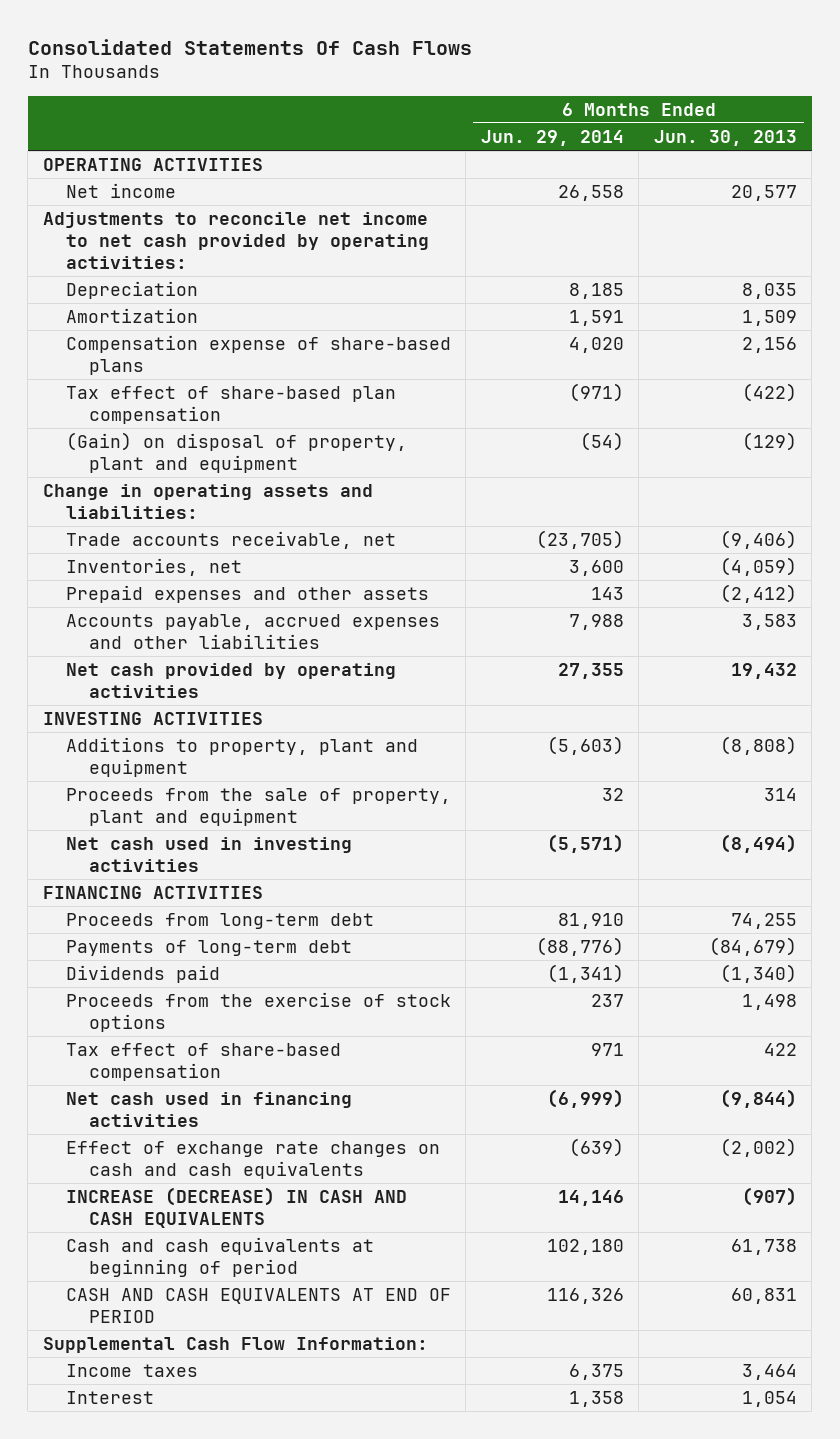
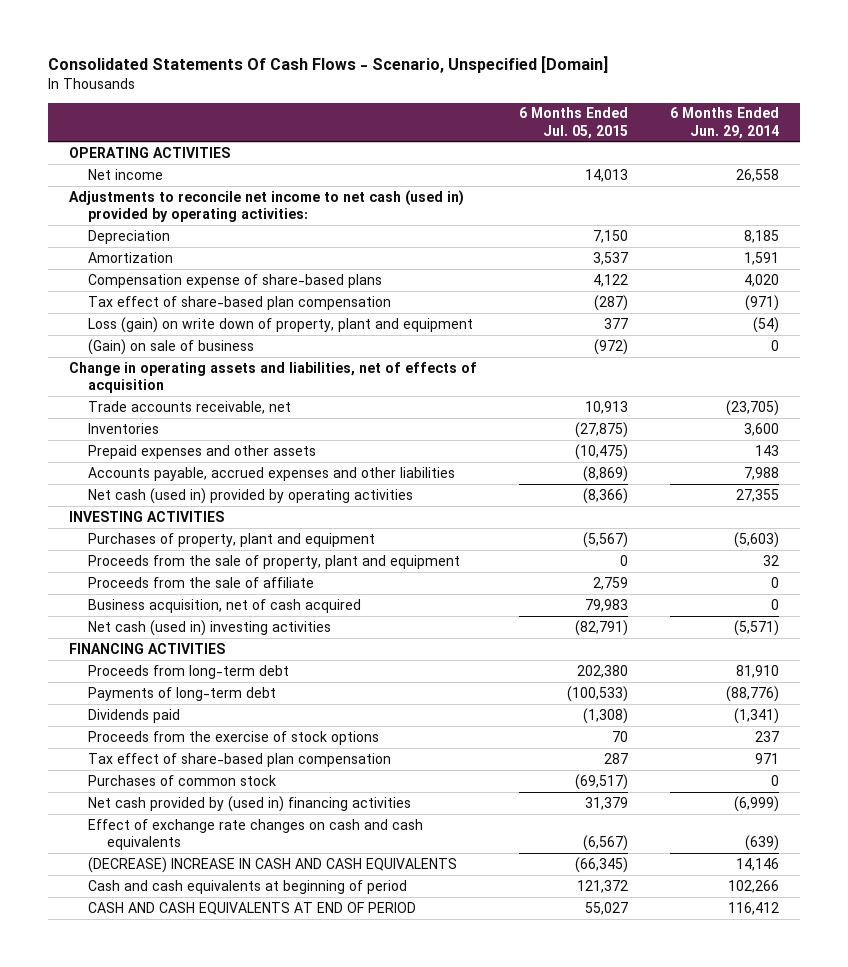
- Consolidated Statements Of Cash Flows
+ Consolidated Statements Of Cash Flows - Scenario, Unspecified [Domain]
- | 6 Months Ended Jun. 29, 2014 | 6 Months Ended Jun. 30, 2013
+ | 6 Months Ended Jul. 05, 2015 | 6 Months Ended Jun. 29, 2014
- Adjustments to reconcile net income to net cash provided by operating activities:
+ Adjustments to reconcile net income to net cash (used in) provided by operating activities:
- (Gain) on disposal of property, plant and equipment | (54) | (129)
- Change in operating assets and liabilities:
+ Loss (gain) on write down of property, plant and equipment | 377 | (54)
+ (Gain) on sale of business | (972) | 0
+ Change in operating assets and liabilities, net of effects of acquisition
- Inventories, net | 3,600 | (4,059)
+ Inventories | (27,875) | 3,600
- Net cash provided by operating activities | 27,355 | 19,432
+ Net cash (used in) provided by operating activities | (8,366) | 27,355
- Additions to property, plant and equipment | (5,603) | (8,808)
+ Purchases of property, plant and equipment | (5,567) | (5,603)
- Net cash used in investing activities | (5,571) | (8,494)
+ Proceeds from the sale of affiliate | 2,759 | 0
+ Business acquisition, net of cash acquired | 79,983 | 0
+ Net cash (used in) investing activities | (82,791) | (5,571)
- Tax effect of share-based compensation | 971 | 422
- Net cash used in financing activities | (6,999) | (9,844)
+ Tax effect of share-based plan compensation | 287 | 971
+ Purchases of common stock | (69,517) | 0
+ Net cash provided by (used in) financing activities | 31,379 | (6,999)
- INCREASE (DECREASE) IN CASH AND CASH EQUIVALENTS | 14,146 | (907)
- Cash and cash equivalents at beginning of period | 102,180 | 61,738
- CASH AND CASH EQUIVALENTS AT END OF PERIOD | 116,326 | 60,831
- Supplemental Cash Flow Information:
- Income taxes | 6,375 | 3,464
- Interest | 1,358 | 1,054
+ (DECREASE) INCREASE IN CASH AND CASH EQUIVALENTS | (66,345) | 14,146
+ Cash and cash equivalents at beginning of period | 121,372 | 102,266
+ CASH AND CASH EQUIVALENTS AT END OF PERIOD | 55,027 | 116,412

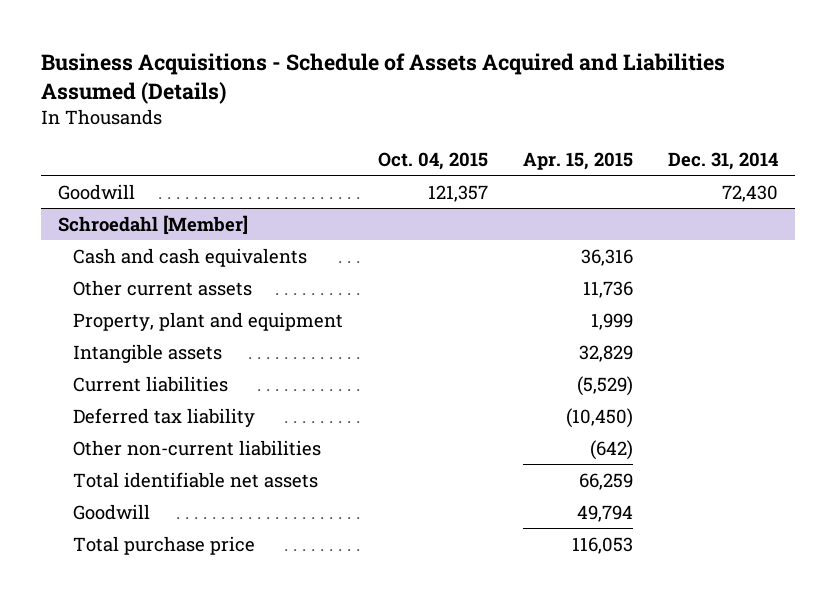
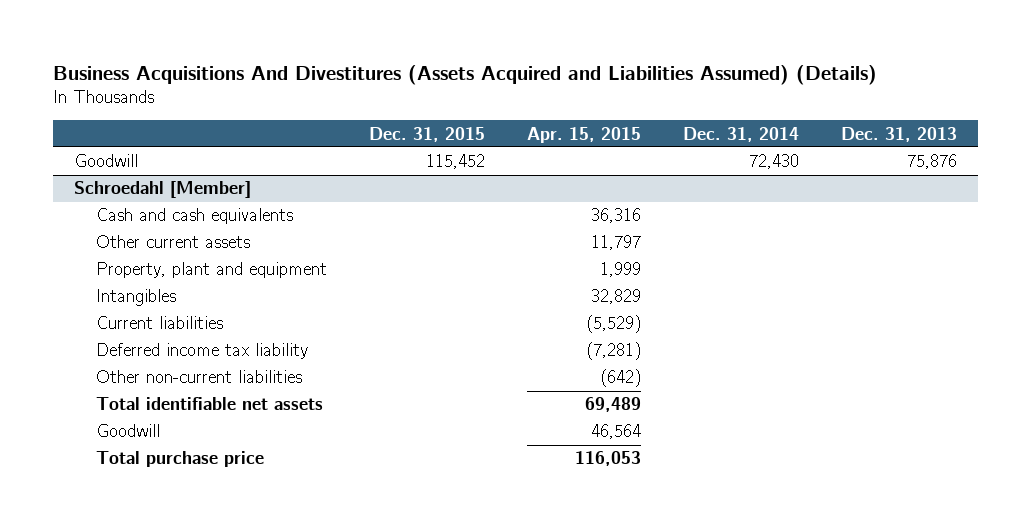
- Business Acquisitions - Schedule of Assets Acquired and Liabilities Assumed (Details)
+ Business Acquisitions And Divestitures (Assets Acquired and Liabilities Assumed) (Details)
- | Oct. 04, 2015 | Apr. 15, 2015 | Dec. 31, 2014
+ | Dec. 31, 2015 | Apr. 15, 2015 | Dec. 31, 2014 | Dec. 31, 2013
@ Schroedahl [Member]
- Other current assets | | 11,736 |
+ Other current assets | | 11,797 | |
- Intangible assets | | 32,829 |
+ Intangibles | | 32,829 | |
- Deferred tax liability | | (10,450) |
+ Deferred income tax liability | | (7,281) | |
- Total identifiable net assets | | 66,259 |
- Goodwill | | 49,794 |
+ Total identifiable net assets | | 69,489 | |
+ Goodwill | | 46,564 | |

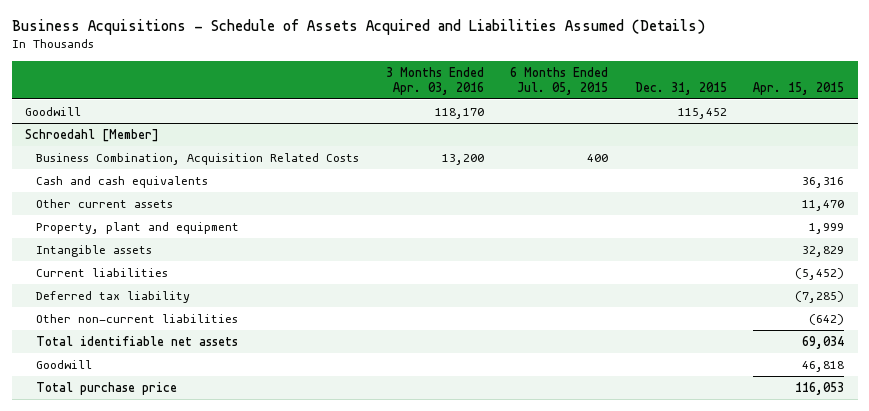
- Business Acquisitions And Divestitures (Assets Acquired and Liabilities Assumed) (Details)
+ Business Acquisitions - Schedule of Assets Acquired and Liabilities Assumed (Details)
- | Dec. 31, 2015 | Apr. 15, 2015 | Dec. 31, 2014 | Dec. 31, 2013
+ | 3 Months Ended Apr. 03, 2016 | 6 Months Ended Jul. 05, 2015 | Dec. 31, 2015 | Apr. 15, 2015
@ Schroedahl [Member]
+ Business Combination, Acquisition Related Costs | 13,200 | 400 | |
- Other current assets | | 11,797 | |
+ Other current assets | | | | 11,470
- Intangibles | | 32,829 | |
- Current liabilities | | (5,529) | |
- Deferred income tax liability | | (7,281) | |
+ Intangible assets | | | | 32,829
+ Current liabilities | | | | (5,452)
+ Deferred tax liability | | | | (7,285)
- Total identifiable net assets | | 69,489 | |
- Goodwill | | 46,564 | |
+ Total identifiable net assets | | | | 69,034
+ Goodwill | | | | 46,818

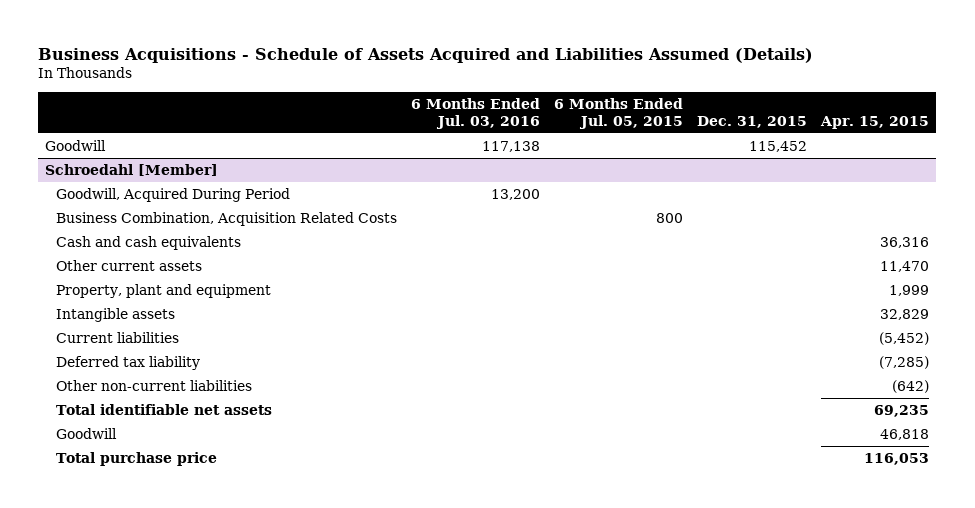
- | 3 Months Ended Apr. 03, 2016 | 6 Months Ended Jul. 05, 2015 | Dec. 31, 2015 | Apr. 15, 2015
+ | 6 Months Ended Jul. 03, 2016 | 6 Months Ended Jul. 05, 2015 | Dec. 31, 2015 | Apr. 15, 2015
@ Schroedahl [Member]
- Business Combination, Acquisition Related Costs | 13,200 | 400 | |
+ Goodwill, Acquired During Period | 13,200 | | |
+ Business Combination, Acquisition Related Costs | | 800 | |
- Total identifiable net assets | | | | 69,034
+ Total identifiable net assets | | | | 69,235

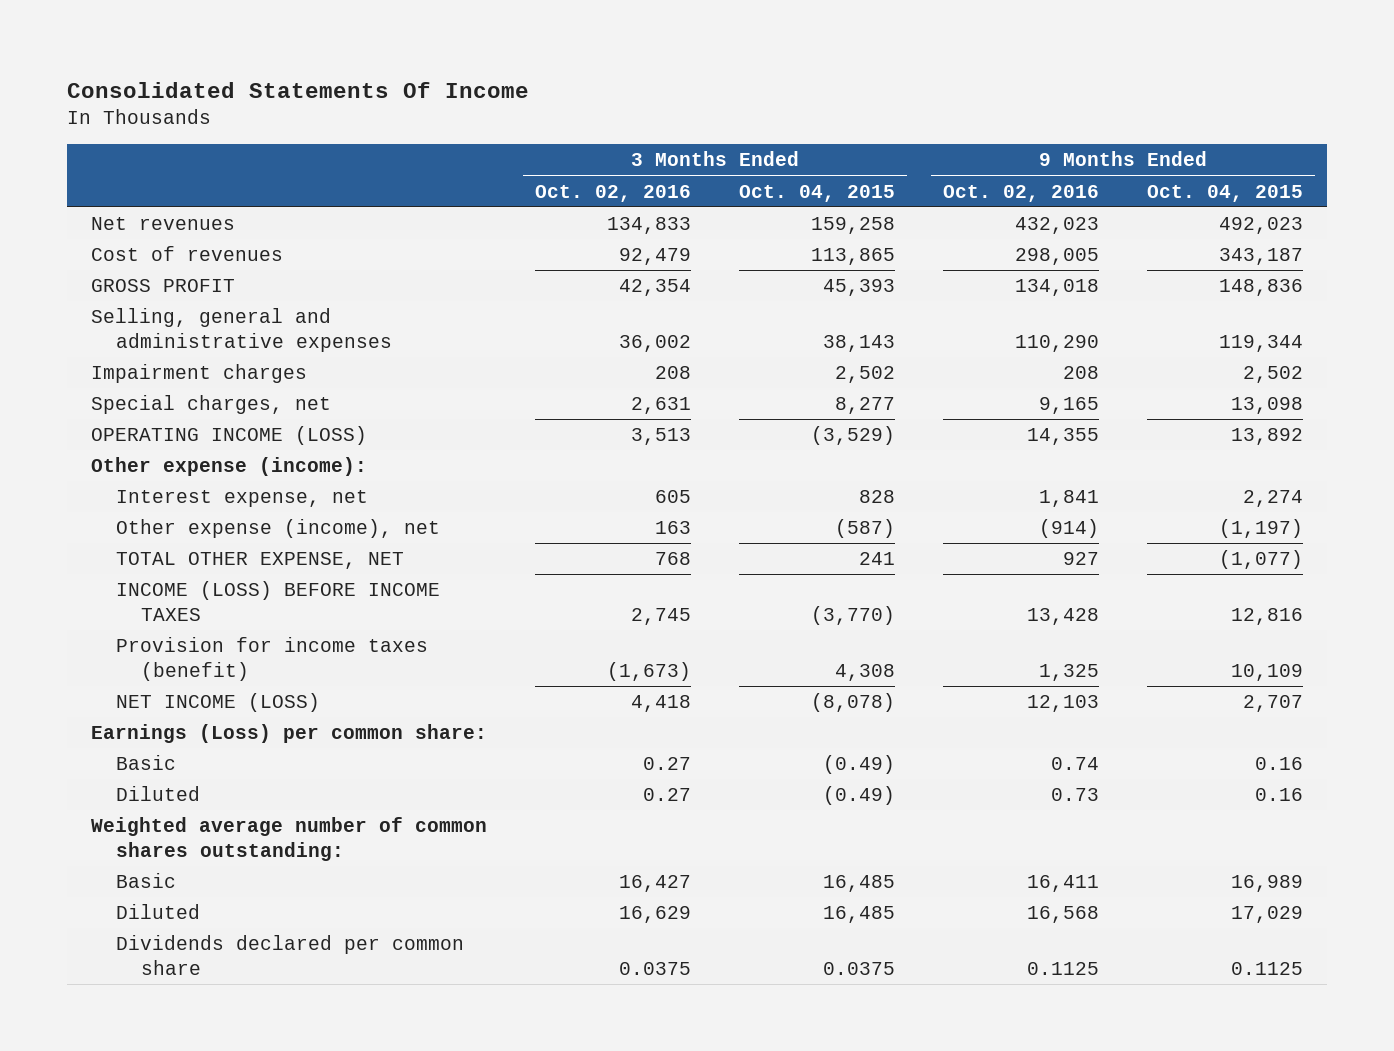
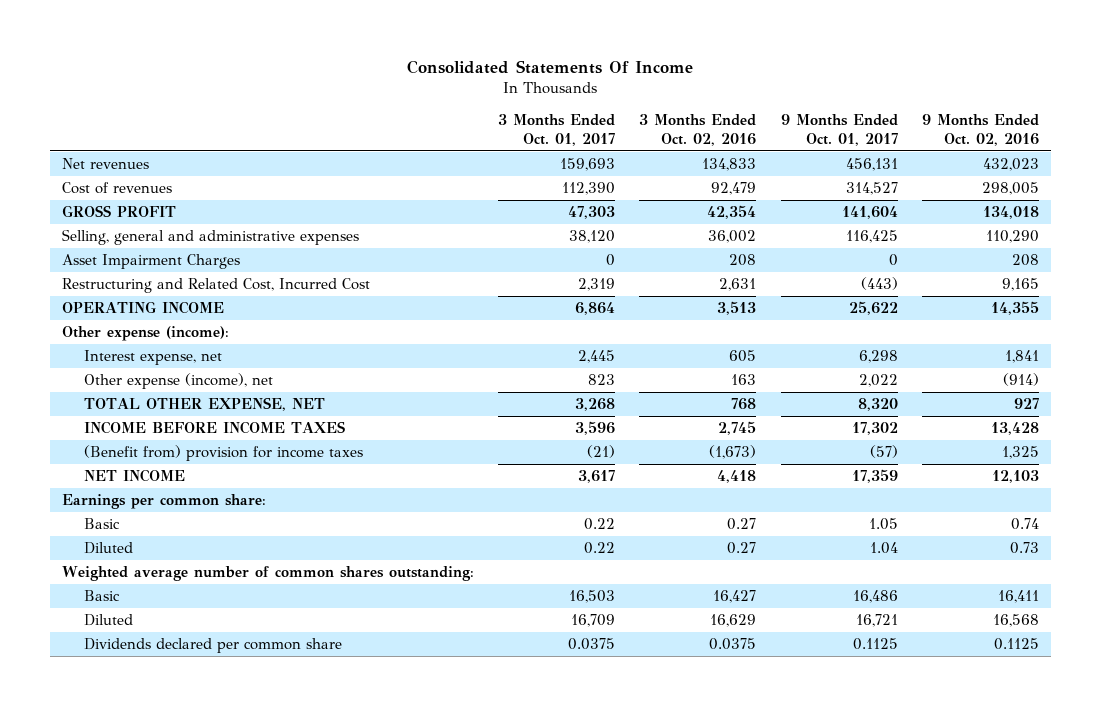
- | 3 Months Ended Oct. 02, 2016 | 3 Months Ended Oct. 04, 2015 | 9 Months Ended Oct. 02, 2016 | 9 Months Ended Oct. 04, 2015
+ | 3 Months Ended Oct. 01, 2017 | 3 Months Ended Oct. 02, 2016 | 9 Months Ended Oct. 01, 2017 | 9 Months Ended Oct. 02, 2016
- Impairment charges | 208 | 2,502 | 208 | 2,502
- Special charges, net | 2,631 | 8,277 | 9,165 | 13,098
- OPERATING INCOME (LOSS) | 3,513 | (3,529) | 14,355 | 13,892
+ Asset Impairment Charges | 0 | 208 | 0 | 208
+ Restructuring and Related Cost, Incurred Cost | 2,319 | 2,631 | (443) | 9,165
+ OPERATING INCOME | 6,864 | 3,513 | 25,622 | 14,355
- INCOME (LOSS) BEFORE INCOME TAXES | 2,745 | (3,770) | 13,428 | 12,816
- Provision for income taxes (benefit) | (1,673) | 4,308 | 1,325 | 10,109
- NET INCOME (LOSS) | 4,418 | (8,078) | 12,103 | 2,707
- Earnings (Loss) per common share:
+ INCOME BEFORE INCOME TAXES | 3,596 | 2,745 | 17,302 | 13,428
+ (Benefit from) provision for income taxes | (21) | (1,673) | (57) | 1,325
+ NET INCOME | 3,617 | 4,418 | 17,359 | 12,103
+ Earnings per common share:

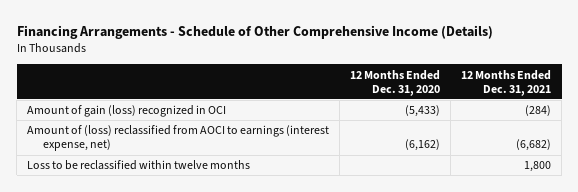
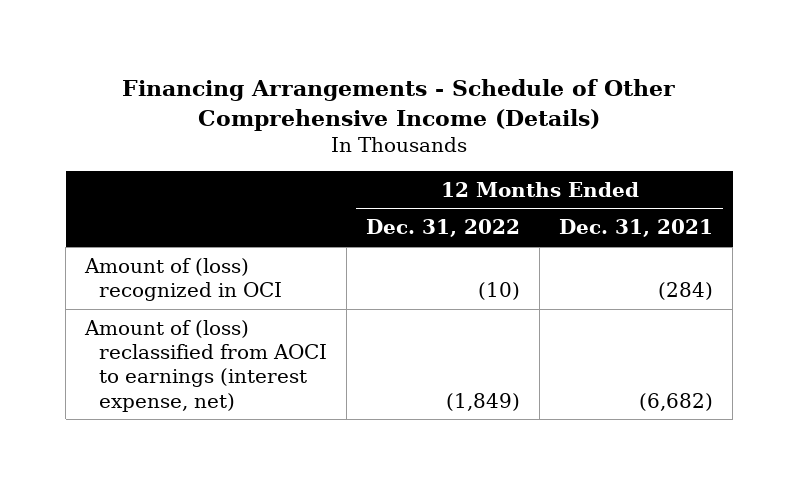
- | 12 Months Ended Dec. 31, 2020 | 12 Months Ended Dec. 31, 2021
+ | 12 Months Ended Dec. 31, 2022 | 12 Months Ended Dec. 31, 2021
- Amount of gain (loss) recognized in OCI | (5,433) | (284)
+ Amount of (loss) recognized in OCI | (10) | (284)
- Loss to be reclassified within twelve months | | 1,800

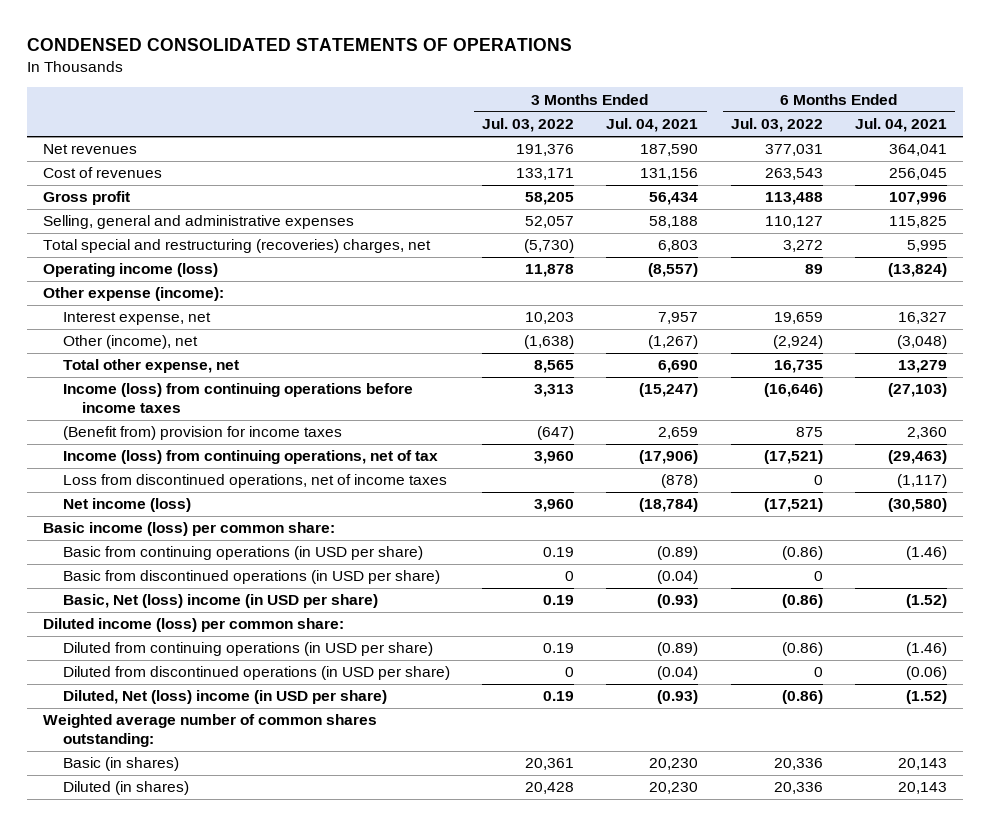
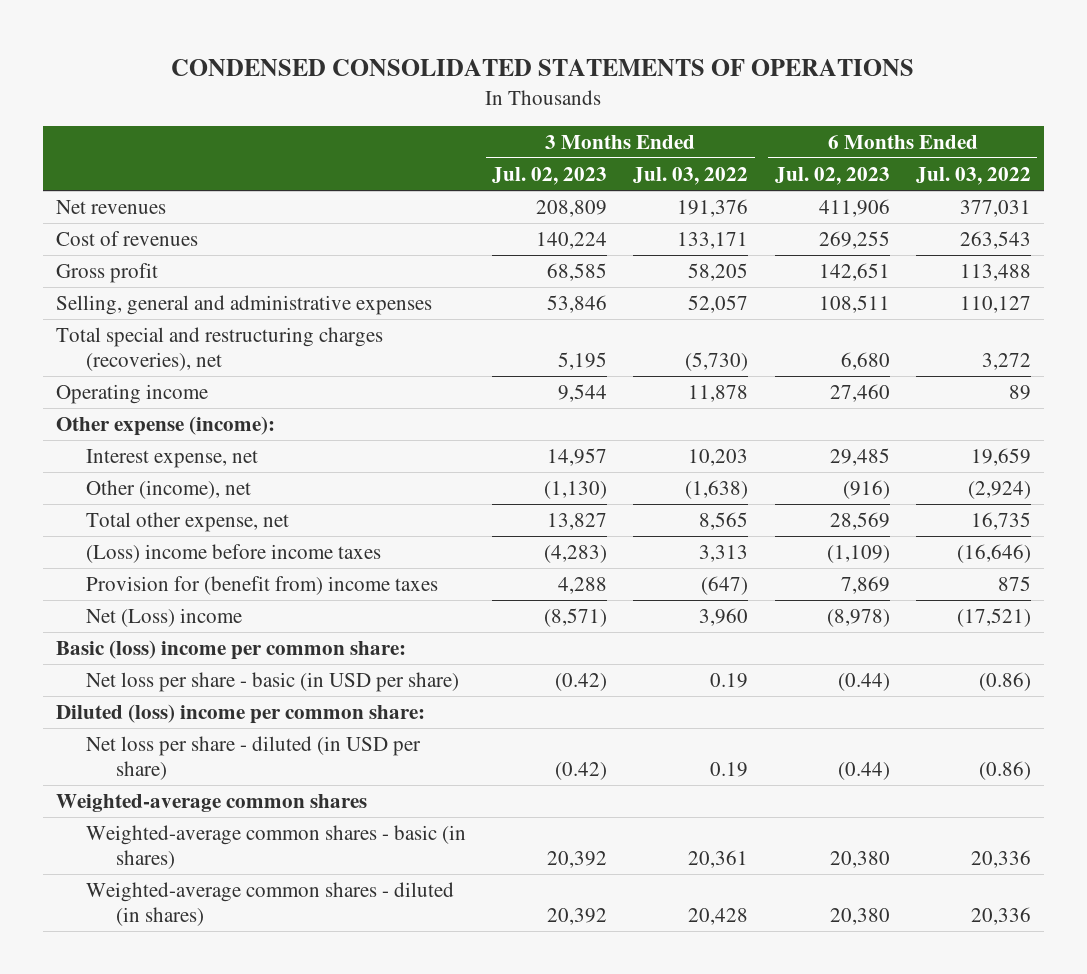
- | 3 Months Ended Jul. 03, 2022 | 3 Months Ended Jul. 04, 2021 | 6 Months Ended Jul. 03, 2022 | 6 Months Ended Jul. 04, 2021
+ | 3 Months Ended Jul. 02, 2023 | 3 Months Ended Jul. 03, 2022 | 6 Months Ended Jul. 02, 2023 | 6 Months Ended Jul. 03, 2022
- Total special and restructuring (recoveries) charges, net | (5,730) | 6,803 | 3,272 | 5,995
- Operating income (loss) | 11,878 | (8,557) | 89 | (13,824)
+ Total special and restructuring charges (recoveries), net | 5,195 | (5,730) | 6,680 | 3,272
+ Operating income | 9,544 | 11,878 | 27,460 | 89
- Income (loss) from continuing operations before income taxes | 3,313 | (15,247) | (16,646) | (27,103)
- (Benefit from) provision for income taxes | (647) | 2,659 | 875 | 2,360
- Income (loss) from continuing operations, net of tax | 3,960 | (17,906) | (17,521) | (29,463)
- Loss from discontinued operations, net of income taxes | | (878) | 0 | (1,117)
- Net income (loss) | 3,960 | (18,784) | (17,521) | (30,580)
- Basic income (loss) per common share:
- Basic from continuing operations (in USD per share) | 0.19 | (0.89) | (0.86) | (1.46)
- Basic from discontinued operations (in USD per share) | 0 | (0.04) | 0 |
- Basic, Net (loss) income (in USD per share) | 0.19 | (0.93) | (0.86) | (1.52)
- Diluted income (loss) per common share:
- Diluted from continuing operations (in USD per share) | 0.19 | (0.89) | (0.86) | (1.46)
- Diluted from discontinued operations (in USD per share) | 0 | (0.04) | 0 | (0.06)
- Diluted, Net (loss) income (in USD per share) | 0.19 | (0.93) | (0.86) | (1.52)
- Weighted average number of common shares outstanding:
- Basic (in shares) | 20,361 | 20,230 | 20,336 | 20,143
- Diluted (in shares) | 20,428 | 20,230 | 20,336 | 20,143
+ (Loss) income before income taxes | (4,283) | 3,313 | (1,109) | (16,646)
+ Provision for (benefit from) income taxes | 4,288 | (647) | 7,869 | 875
+ Net (Loss) income | (8,571) | 3,960 | (8,978) | (17,521)
+ Basic (loss) income per common share:
+ Net loss per share - basic (in USD per share) | (0.42) | 0.19 | (0.44) | (0.86)
+ Diluted (loss) income per common share:
+ Net loss per share - diluted (in USD per share) | (0.42) | 0.19 | (0.44) | (0.86)
+ Weighted-average common shares
+ Weighted-average common shares - basic (in shares) | 20,392 | 20,361 | 20,380 | 20,336
+ Weighted-average common shares - diluted (in shares) | 20,392 | 20,428 | 20,380 | 20,336

